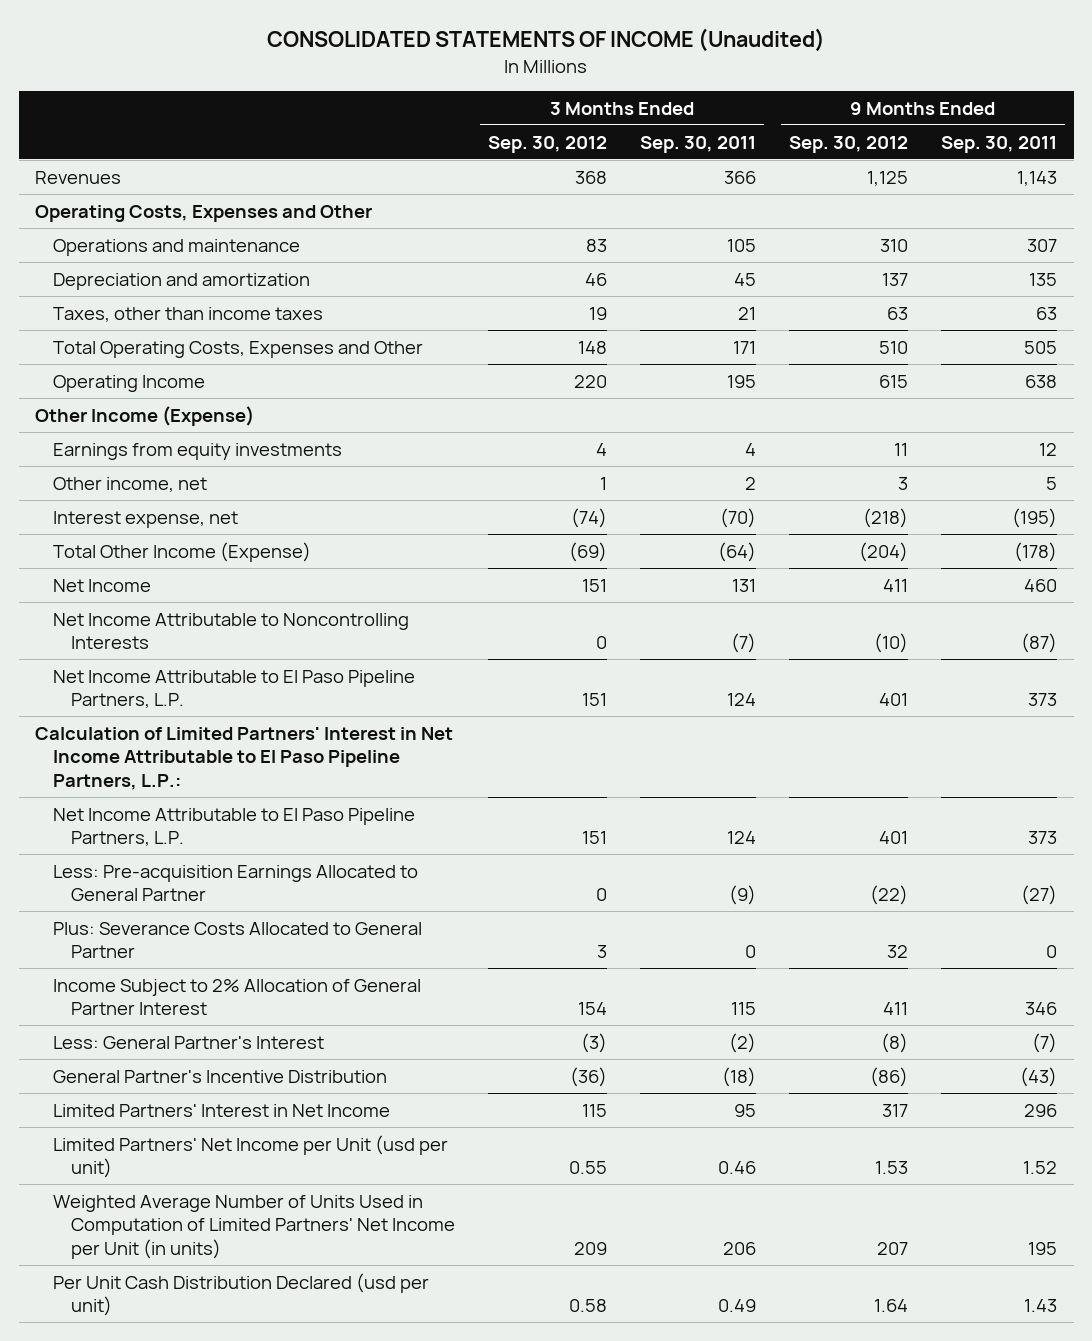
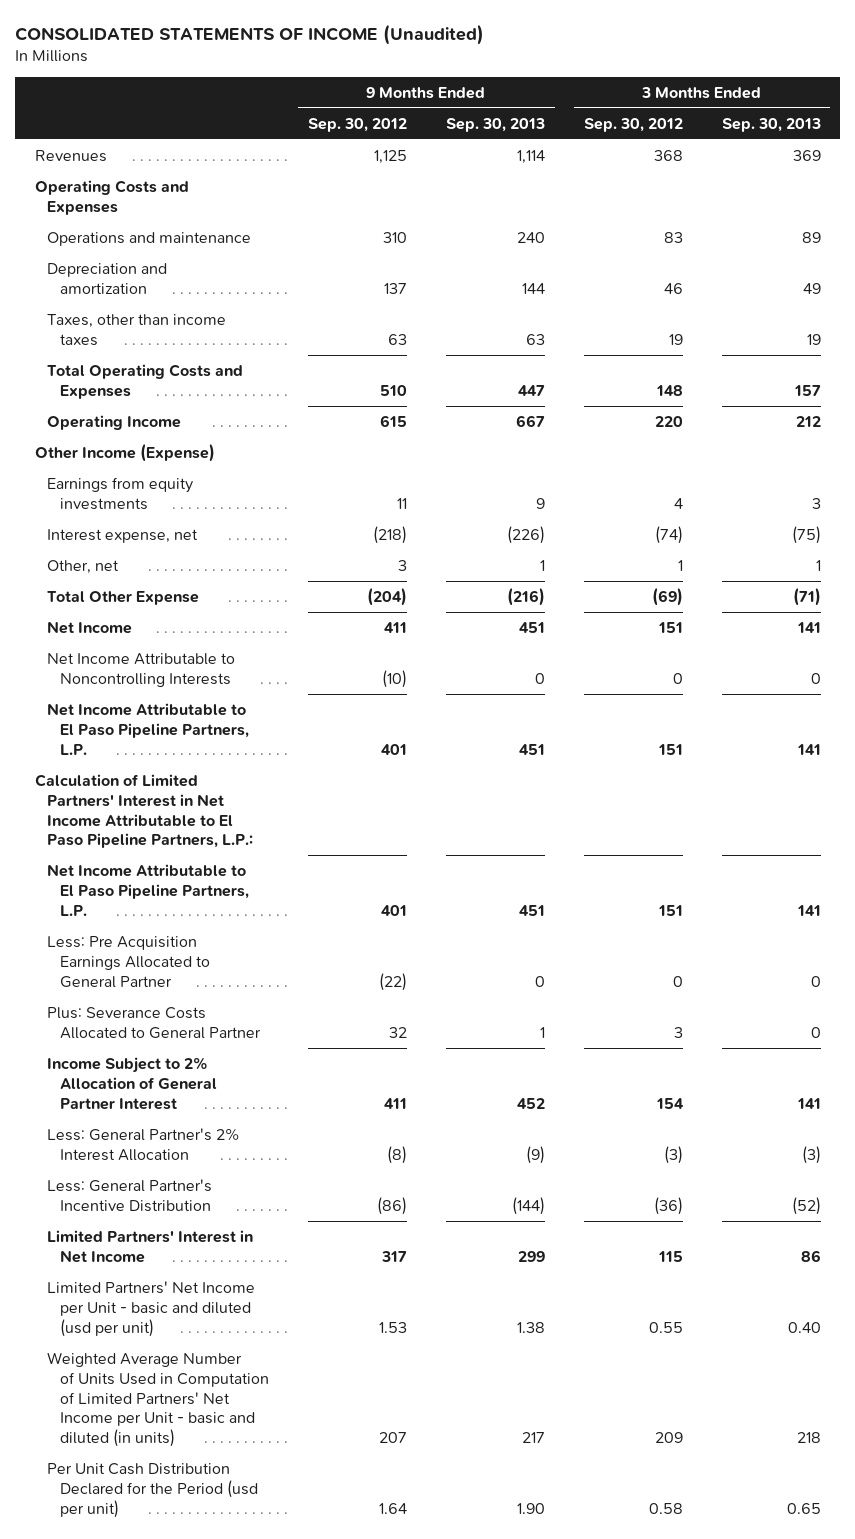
- | 3 Months Ended Sep. 30, 2012 | 3 Months Ended Sep. 30, 2011 | 9 Months Ended Sep. 30, 2012 | 9 Months Ended Sep. 30, 2011
+ | 9 Months Ended Sep. 30, 2012 | 9 Months Ended Sep. 30, 2013 | 3 Months Ended Sep. 30, 2012 | 3 Months Ended Sep. 30, 2013
- Operating Costs, Expenses and Other
+ Operating Costs and Expenses
- Total Operating Costs, Expenses and Other | 148 | 171 | 510 | 505
+ Total Operating Costs and Expenses | 510 | 447 | 148 | 157
- Other income, net | 1 | 2 | 3 | 5
- Total Other Income (Expense) | (69) | (64) | (204) | (178)
+ Other, net | 3 | 1 | 1 | 1
+ Total Other Expense | (204) | (216) | (69) | (71)
- Less: Pre-acquisition Earnings Allocated to General Partner | 0 | (9) | (22) | (27)
+ Less: Pre Acquisition Earnings Allocated to General Partner | (22) | 0 | 0 | 0
- Less: General Partner's Interest | (3) | (2) | (8) | (7)
- General Partner's Incentive Distribution | (36) | (18) | (86) | (43)
+ Less: General Partner's 2% Interest Allocation | (8) | (9) | (3) | (3)
+ Less: General Partner's Incentive Distribution | (86) | (144) | (36) | (52)
- Limited Partners' Net Income per Unit (usd per unit) | 0.55 | 0.46 | 1.53 | 1.52
- Weighted Average Number of Units Used in Computation of Limited Partners' Net Income per Unit (in units) | 209 | 206 | 207 | 195
- Per Unit Cash Distribution Declared (usd per unit) | 0.58 | 0.49 | 1.64 | 1.43
+ Limited Partners' Net Income per Unit - basic and diluted (usd per unit) | 1.53 | 1.38 | 0.55 | 0.40
+ Weighted Average Number of Units Used in Computation of Limited Partners' Net Income per Unit - basic and diluted (in units) | 207 | 217 | 209 | 218
+ Per Unit Cash Distribution Declared for the Period (usd per unit) | 1.64 | 1.90 | 0.58 | 0.65

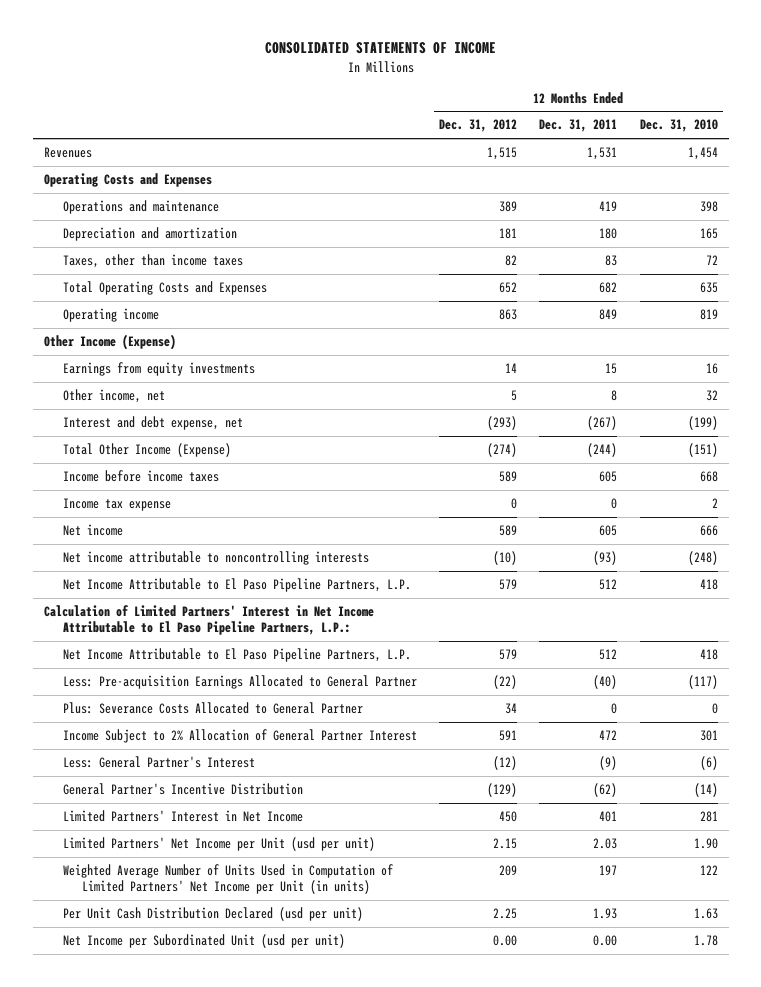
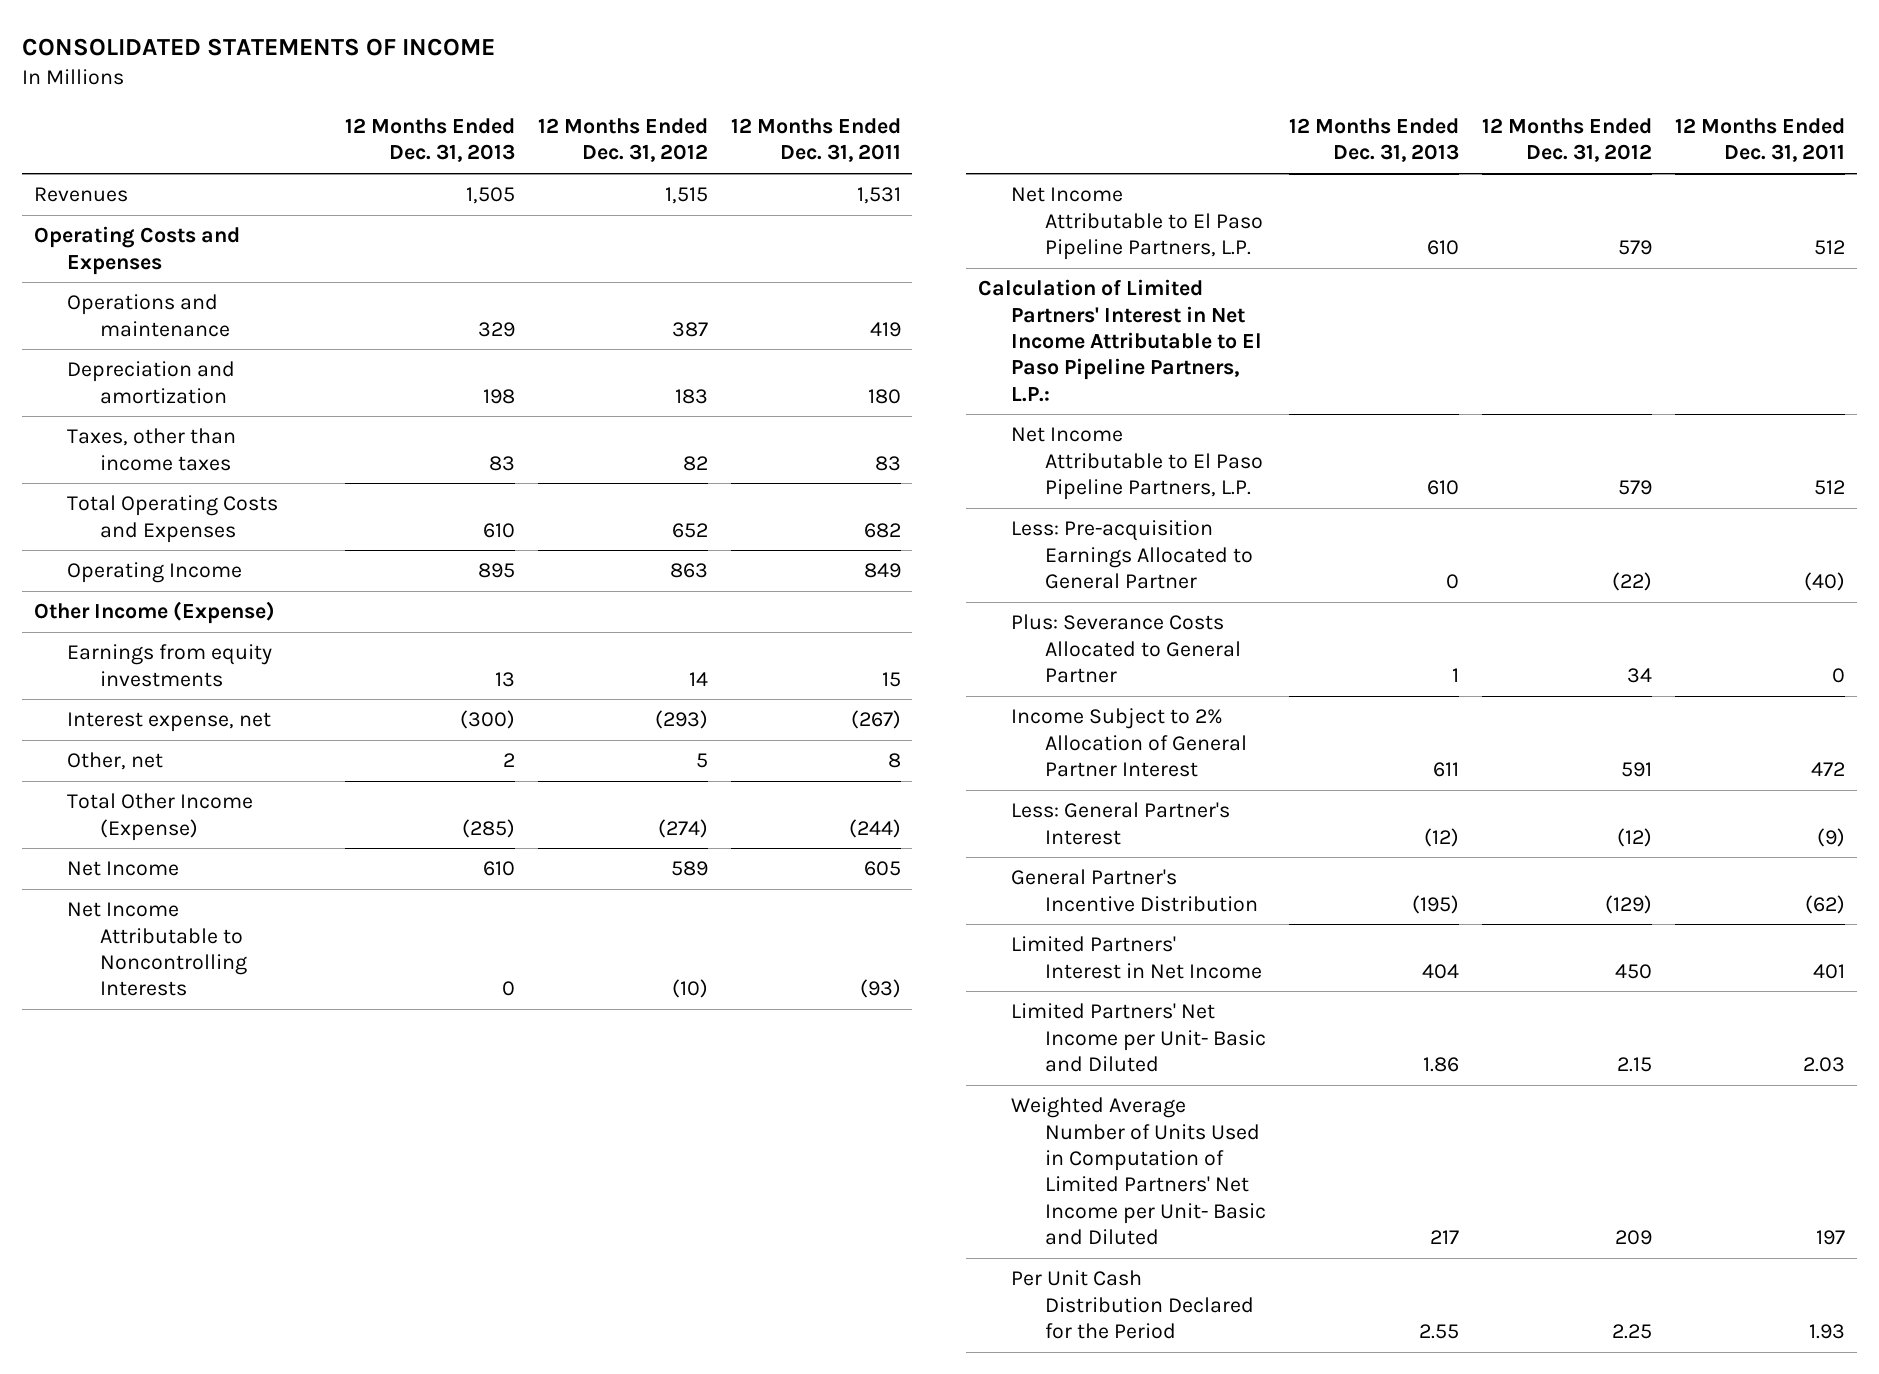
- | 12 Months Ended Dec. 31, 2012 | 12 Months Ended Dec. 31, 2011 | 12 Months Ended Dec. 31, 2010
+ | 12 Months Ended Dec. 31, 2013 | 12 Months Ended Dec. 31, 2012 | 12 Months Ended Dec. 31, 2011
- Operations and maintenance | 389 | 419 | 398
- Depreciation and amortization | 181 | 180 | 165
+ Operations and maintenance | 329 | 387 | 419
+ Depreciation and amortization | 198 | 183 | 180
- Operating income | 863 | 849 | 819
+ Operating Income | 895 | 863 | 849
- Other income, net | 5 | 8 | 32
- Interest and debt expense, net | (293) | (267) | (199)
+ Interest expense, net | (300) | (293) | (267)
+ Other, net | 2 | 5 | 8
- Income before income taxes | 589 | 605 | 668
- Income tax expense | 0 | 0 | 2
- Net income | 589 | 605 | 666
- Net income attributable to noncontrolling interests | (10) | (93) | (248)
+ Net Income | 610 | 589 | 605
+ Net Income Attributable to Noncontrolling Interests | 0 | (10) | (93)
- Limited Partners' Net Income per Unit (usd per unit) | 2.15 | 2.03 | 1.90
- Weighted Average Number of Units Used in Computation of Limited Partners' Net Income per Unit (in units) | 209 | 197 | 122
- Per Unit Cash Distribution Declared (usd per unit) | 2.25 | 1.93 | 1.63
- Net Income per Subordinated Unit (usd per unit) | 0.00 | 0.00 | 1.78
+ Limited Partners' Net Income per Unit- Basic and Diluted | 1.86 | 2.15 | 2.03
+ Weighted Average Number of Units Used in Computation of Limited Partners' Net Income per Unit- Basic and Diluted | 217 | 209 | 197
+ Per Unit Cash Distribution Declared for the Period | 2.55 | 2.25 | 1.93

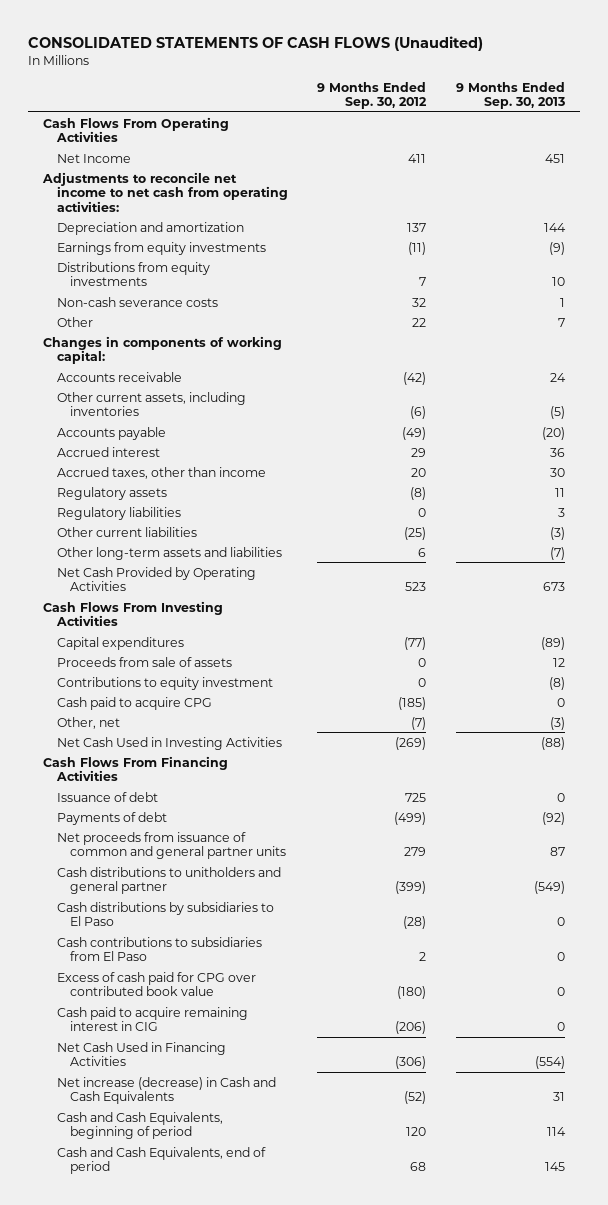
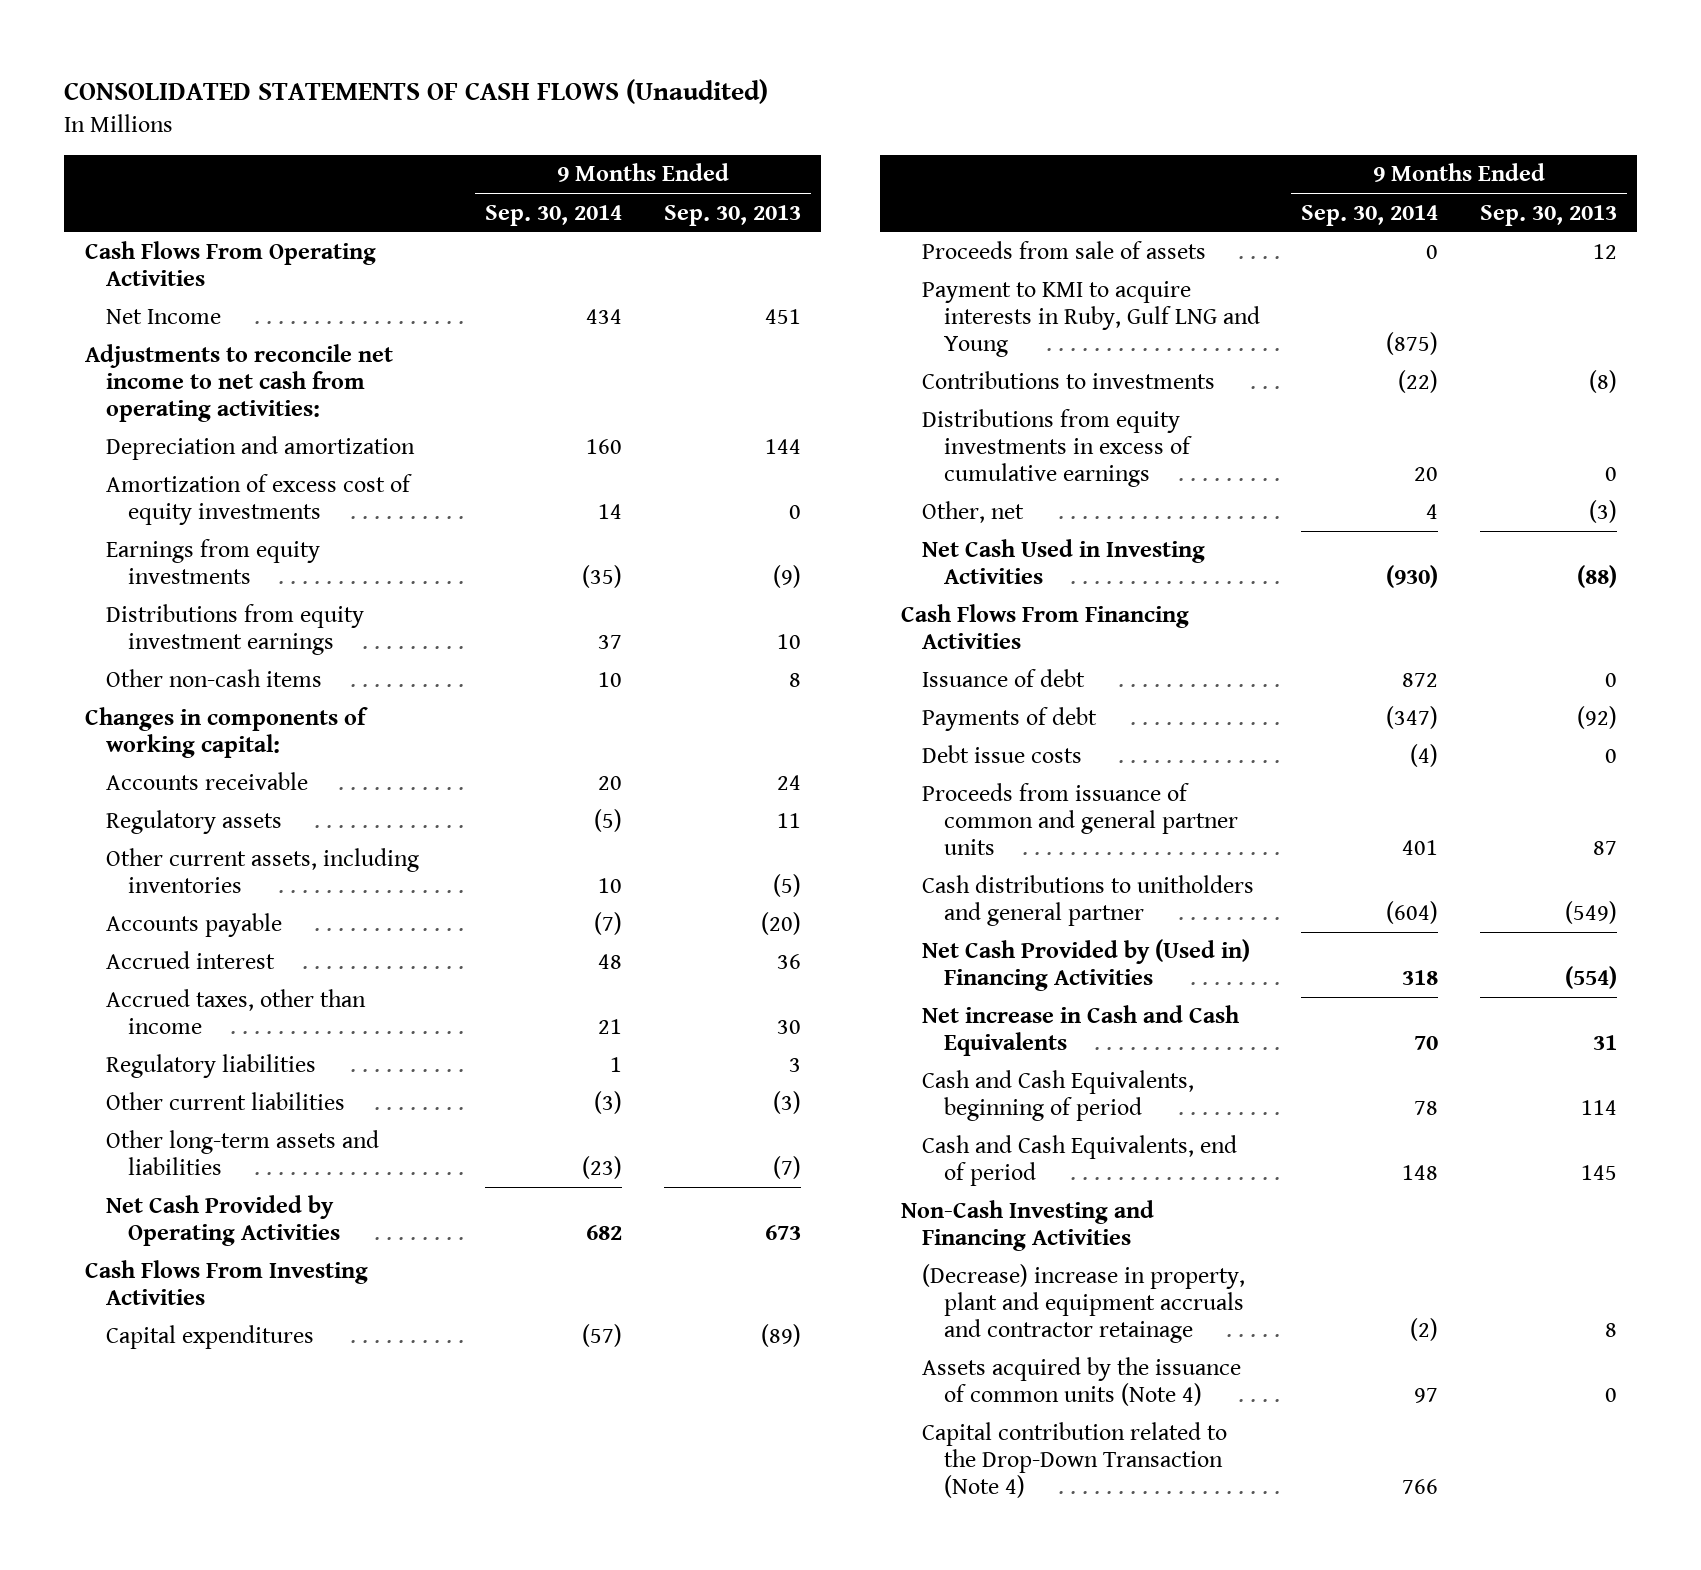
- | 9 Months Ended Sep. 30, 2012 | 9 Months Ended Sep. 30, 2013
+ | 9 Months Ended Sep. 30, 2014 | 9 Months Ended Sep. 30, 2013
+ Amortization of excess cost of equity investments | 14 | 0
- Distributions from equity investments | 7 | 10
- Non-cash severance costs | 32 | 1
- Other | 22 | 7
+ Distributions from equity investment earnings | 37 | 10
+ Other non-cash items | 10 | 8
moved up: Regulatory assets | (5) | 11
- Contributions to equity investment | 0 | (8)
- Cash paid to acquire CPG | (185) | 0
+ Payment to KMI to acquire interests in Ruby, Gulf LNG and Young | (875) |
+ Contributions to investments | (22) | (8)
+ Distributions from equity investments in excess of cumulative earnings | 20 | 0
- Net proceeds from issuance of common and general partner units | 279 | 87
+ Debt issue costs | (4) | 0
+ Proceeds from issuance of common and general partner units | 401 | 87
- Cash distributions by subsidiaries to El Paso | (28) | 0
- Cash contributions to subsidiaries from El Paso | 2 | 0
- Excess of cash paid for CPG over contributed book value | (180) | 0
- Cash paid to acquire remaining interest in CIG | (206) | 0
- Net Cash Used in Financing Activities | (306) | (554)
- Net increase (decrease) in Cash and Cash Equivalents | (52) | 31
+ Net Cash Provided by (Used in) Financing Activities | 318 | (554)
+ Net increase in Cash and Cash Equivalents | 70 | 31
+ Non-Cash Investing and Financing Activities
+ (Decrease) increase in property, plant and equipment accruals and contractor retainage | (2) | 8
+ Assets acquired by the issuance of common units (Note 4) | 97 | 0
+ Capital contribution related to the Drop-Down Transaction (Note 4) | 766 |

